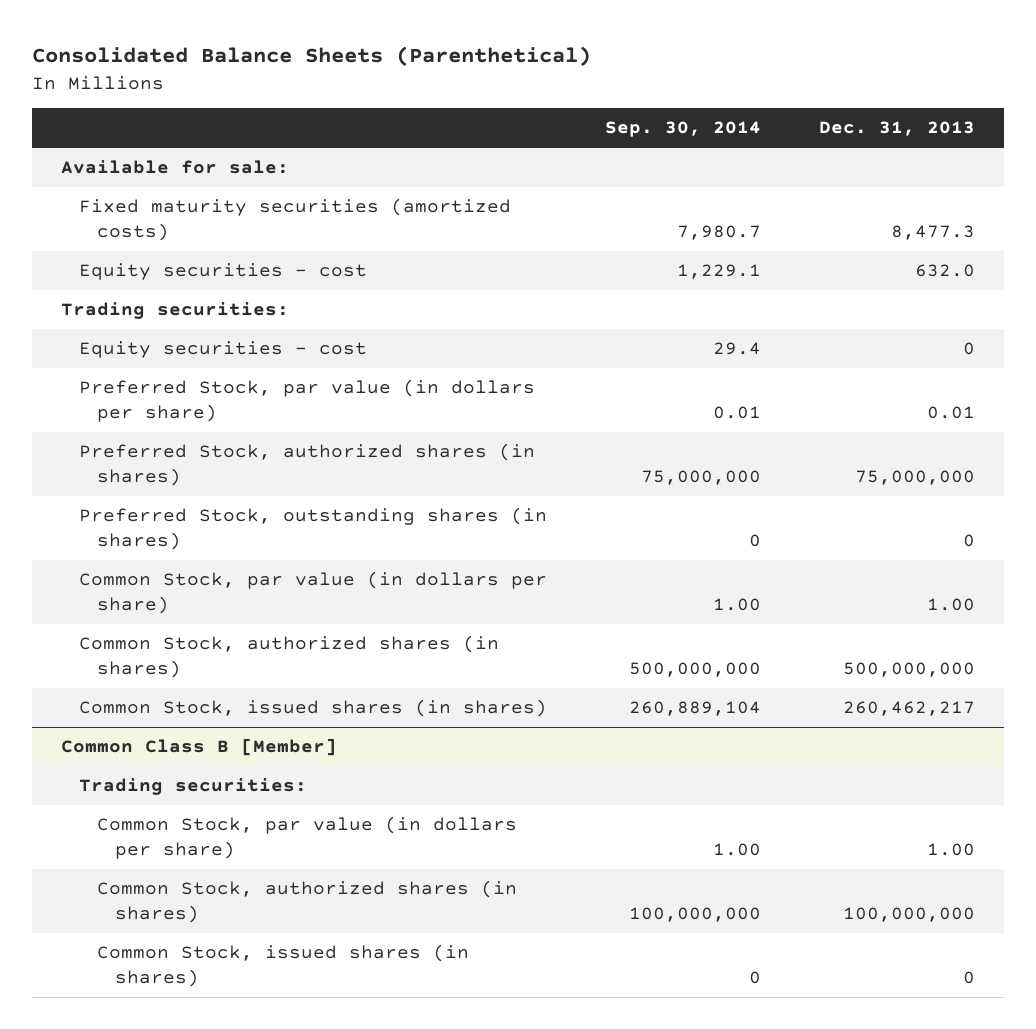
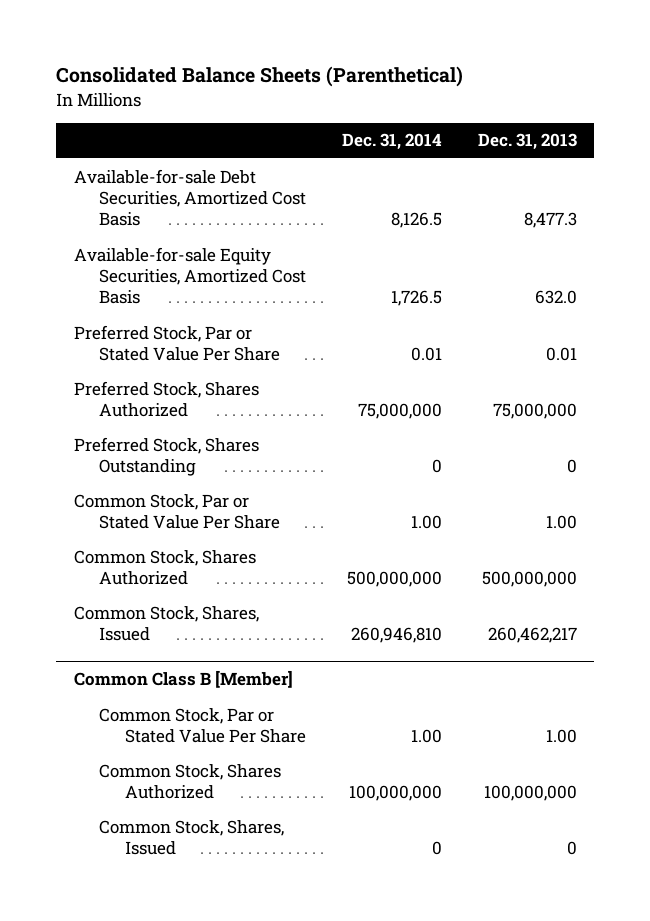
- | Sep. 30, 2014 | Dec. 31, 2013
+ | Dec. 31, 2014 | Dec. 31, 2013
- Available for sale:
- Fixed maturity securities (amortized costs) | 7,980.7 | 8,477.3
- Equity securities - cost | 1,229.1 | 632.0
- Trading securities:
- Equity securities - cost | 29.4 | 0
- Preferred Stock, par value (in dollars per share) | 0.01 | 0.01
- Preferred Stock, authorized shares (in shares) | 75,000,000 | 75,000,000
- Preferred Stock, outstanding shares (in shares) | 0 | 0
- Common Stock, par value (in dollars per share) | 1.00 | 1.00
- Common Stock, authorized shares (in shares) | 500,000,000 | 500,000,000
- Common Stock, issued shares (in shares) | 260,889,104 | 260,462,217
+ Available-for-sale Debt Securities, Amortized Cost Basis | 8,126.5 | 8,477.3
+ Available-for-sale Equity Securities, Amortized Cost Basis | 1,726.5 | 632.0
+ Preferred Stock, Par or Stated Value Per Share | 0.01 | 0.01
+ Preferred Stock, Shares Authorized | 75,000,000 | 75,000,000
+ Preferred Stock, Shares Outstanding | 0 | 0
+ Common Stock, Par or Stated Value Per Share | 1.00 | 1.00
+ Common Stock, Shares Authorized | 500,000,000 | 500,000,000
+ Common Stock, Shares, Issued | 260,946,810 | 260,462,217
@ Common Class B [Member]
- Trading securities:
- Common Stock, par value (in dollars per share) | 1.00 | 1.00
- Common Stock, authorized shares (in shares) | 100,000,000 | 100,000,000
- Common Stock, issued shares (in shares) | 0 | 0
+ Common Stock, Par or Stated Value Per Share | 1.00 | 1.00
+ Common Stock, Shares Authorized | 100,000,000 | 100,000,000
+ Common Stock, Shares, Issued | 0 | 0

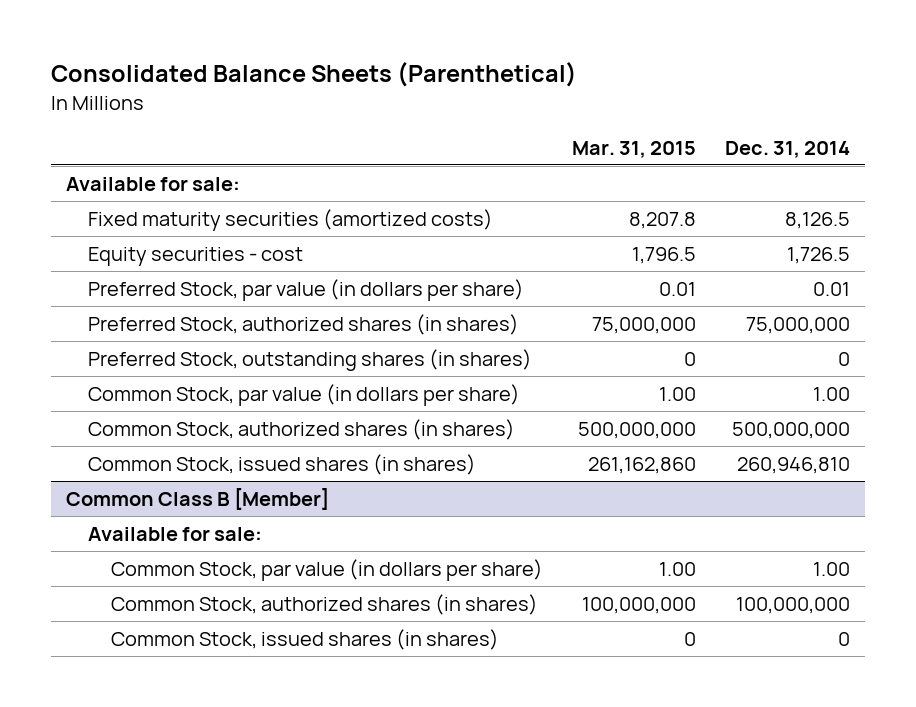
- | Dec. 31, 2014 | Dec. 31, 2013
+ | Mar. 31, 2015 | Dec. 31, 2014
- Available-for-sale Debt Securities, Amortized Cost Basis | 8,126.5 | 8,477.3
- Available-for-sale Equity Securities, Amortized Cost Basis | 1,726.5 | 632.0
- Preferred Stock, Par or Stated Value Per Share | 0.01 | 0.01
- Preferred Stock, Shares Authorized | 75,000,000 | 75,000,000
- Preferred Stock, Shares Outstanding | 0 | 0
- Common Stock, Par or Stated Value Per Share | 1.00 | 1.00
- Common Stock, Shares Authorized | 500,000,000 | 500,000,000
- Common Stock, Shares, Issued | 260,946,810 | 260,462,217
+ Available for sale:
+ Fixed maturity securities (amortized costs) | 8,207.8 | 8,126.5
+ Equity securities - cost | 1,796.5 | 1,726.5
+ Preferred Stock, par value (in dollars per share) | 0.01 | 0.01
+ Preferred Stock, authorized shares (in shares) | 75,000,000 | 75,000,000
+ Preferred Stock, outstanding shares (in shares) | 0 | 0
+ Common Stock, par value (in dollars per share) | 1.00 | 1.00
+ Common Stock, authorized shares (in shares) | 500,000,000 | 500,000,000
+ Common Stock, issued shares (in shares) | 261,162,860 | 260,946,810
@ Common Class B [Member]
- Common Stock, Par or Stated Value Per Share | 1.00 | 1.00
- Common Stock, Shares Authorized | 100,000,000 | 100,000,000
- Common Stock, Shares, Issued | 0 | 0
+ Available for sale:
+ Common Stock, par value (in dollars per share) | 1.00 | 1.00
+ Common Stock, authorized shares (in shares) | 100,000,000 | 100,000,000
+ Common Stock, issued shares (in shares) | 0 | 0

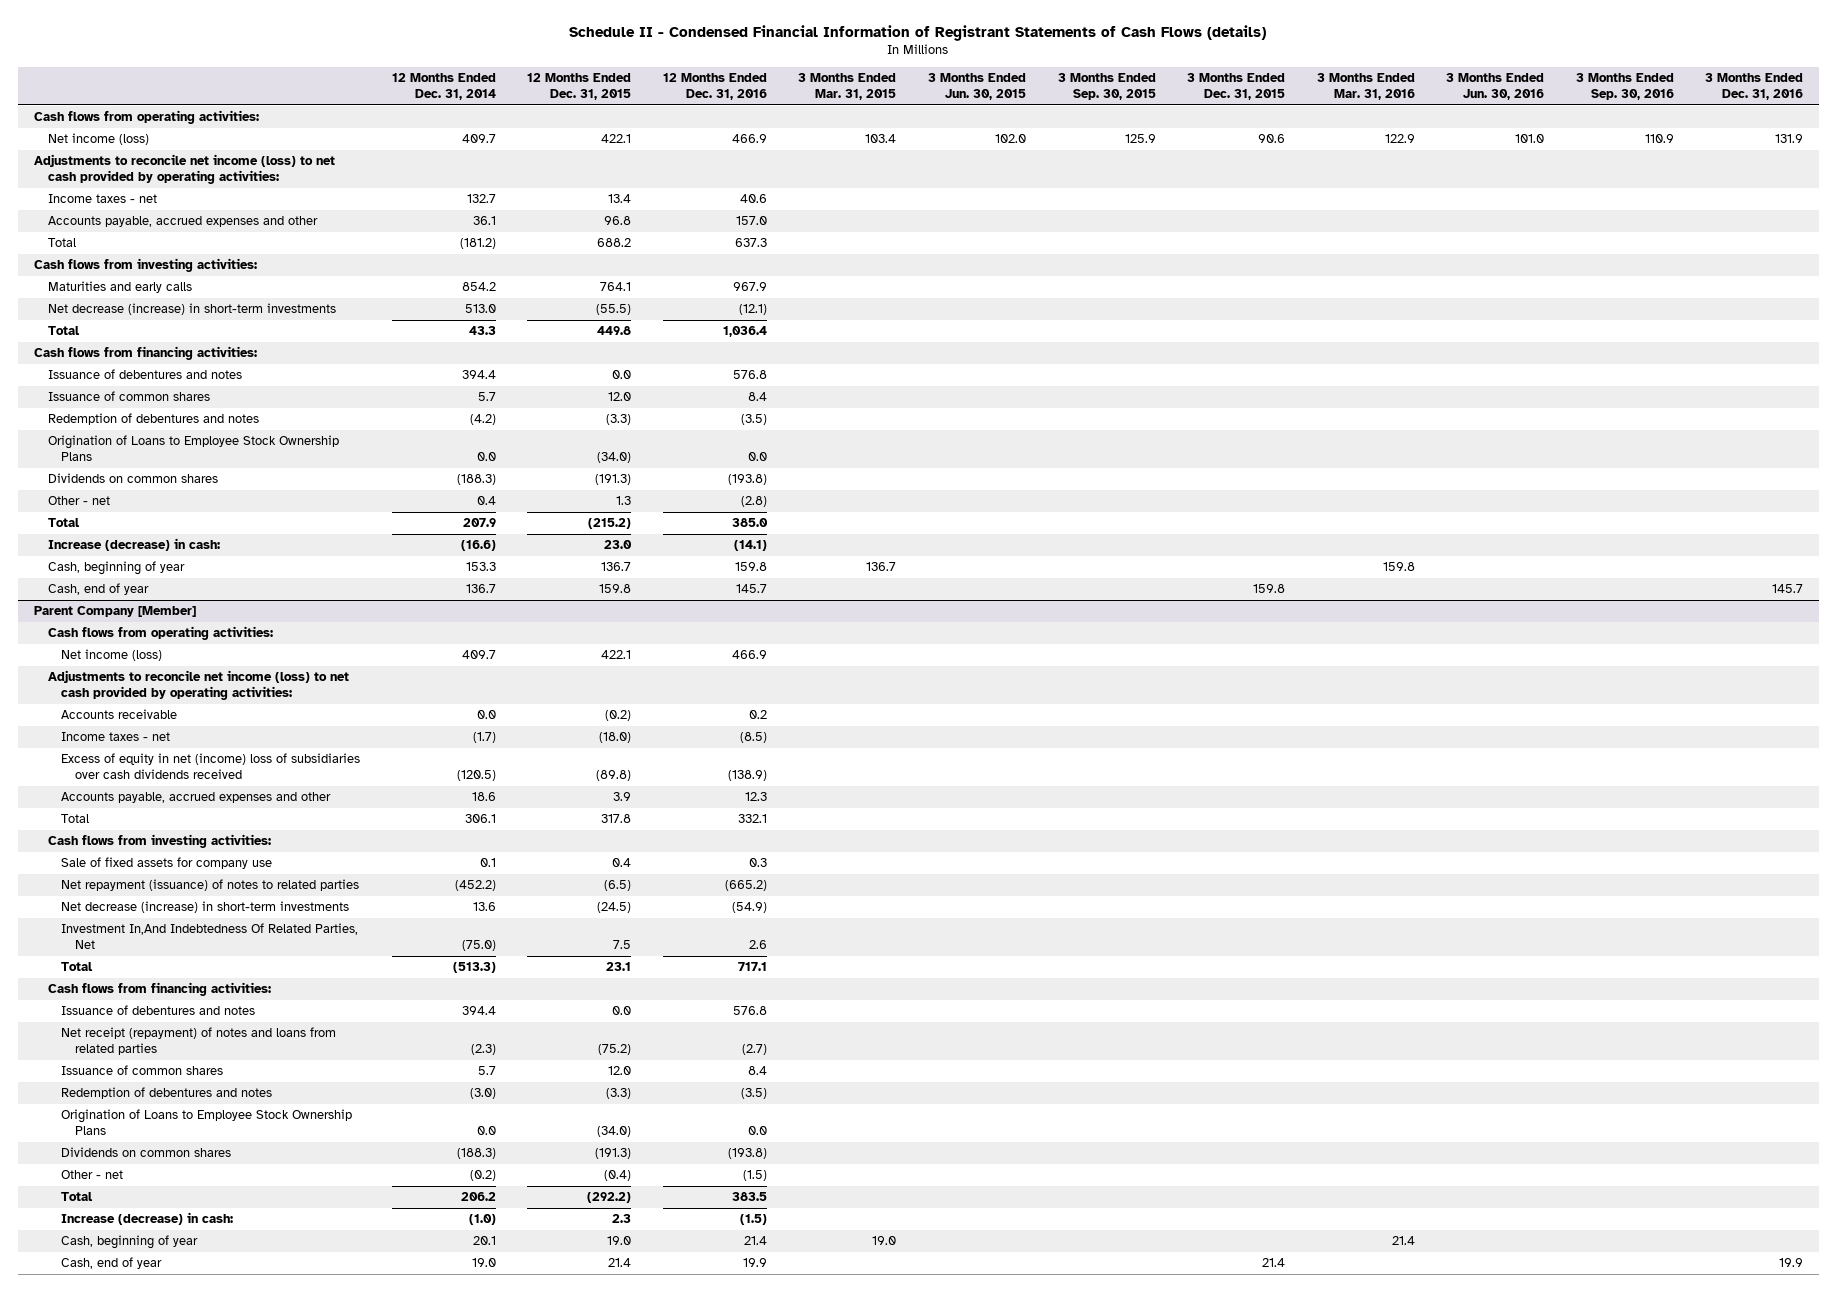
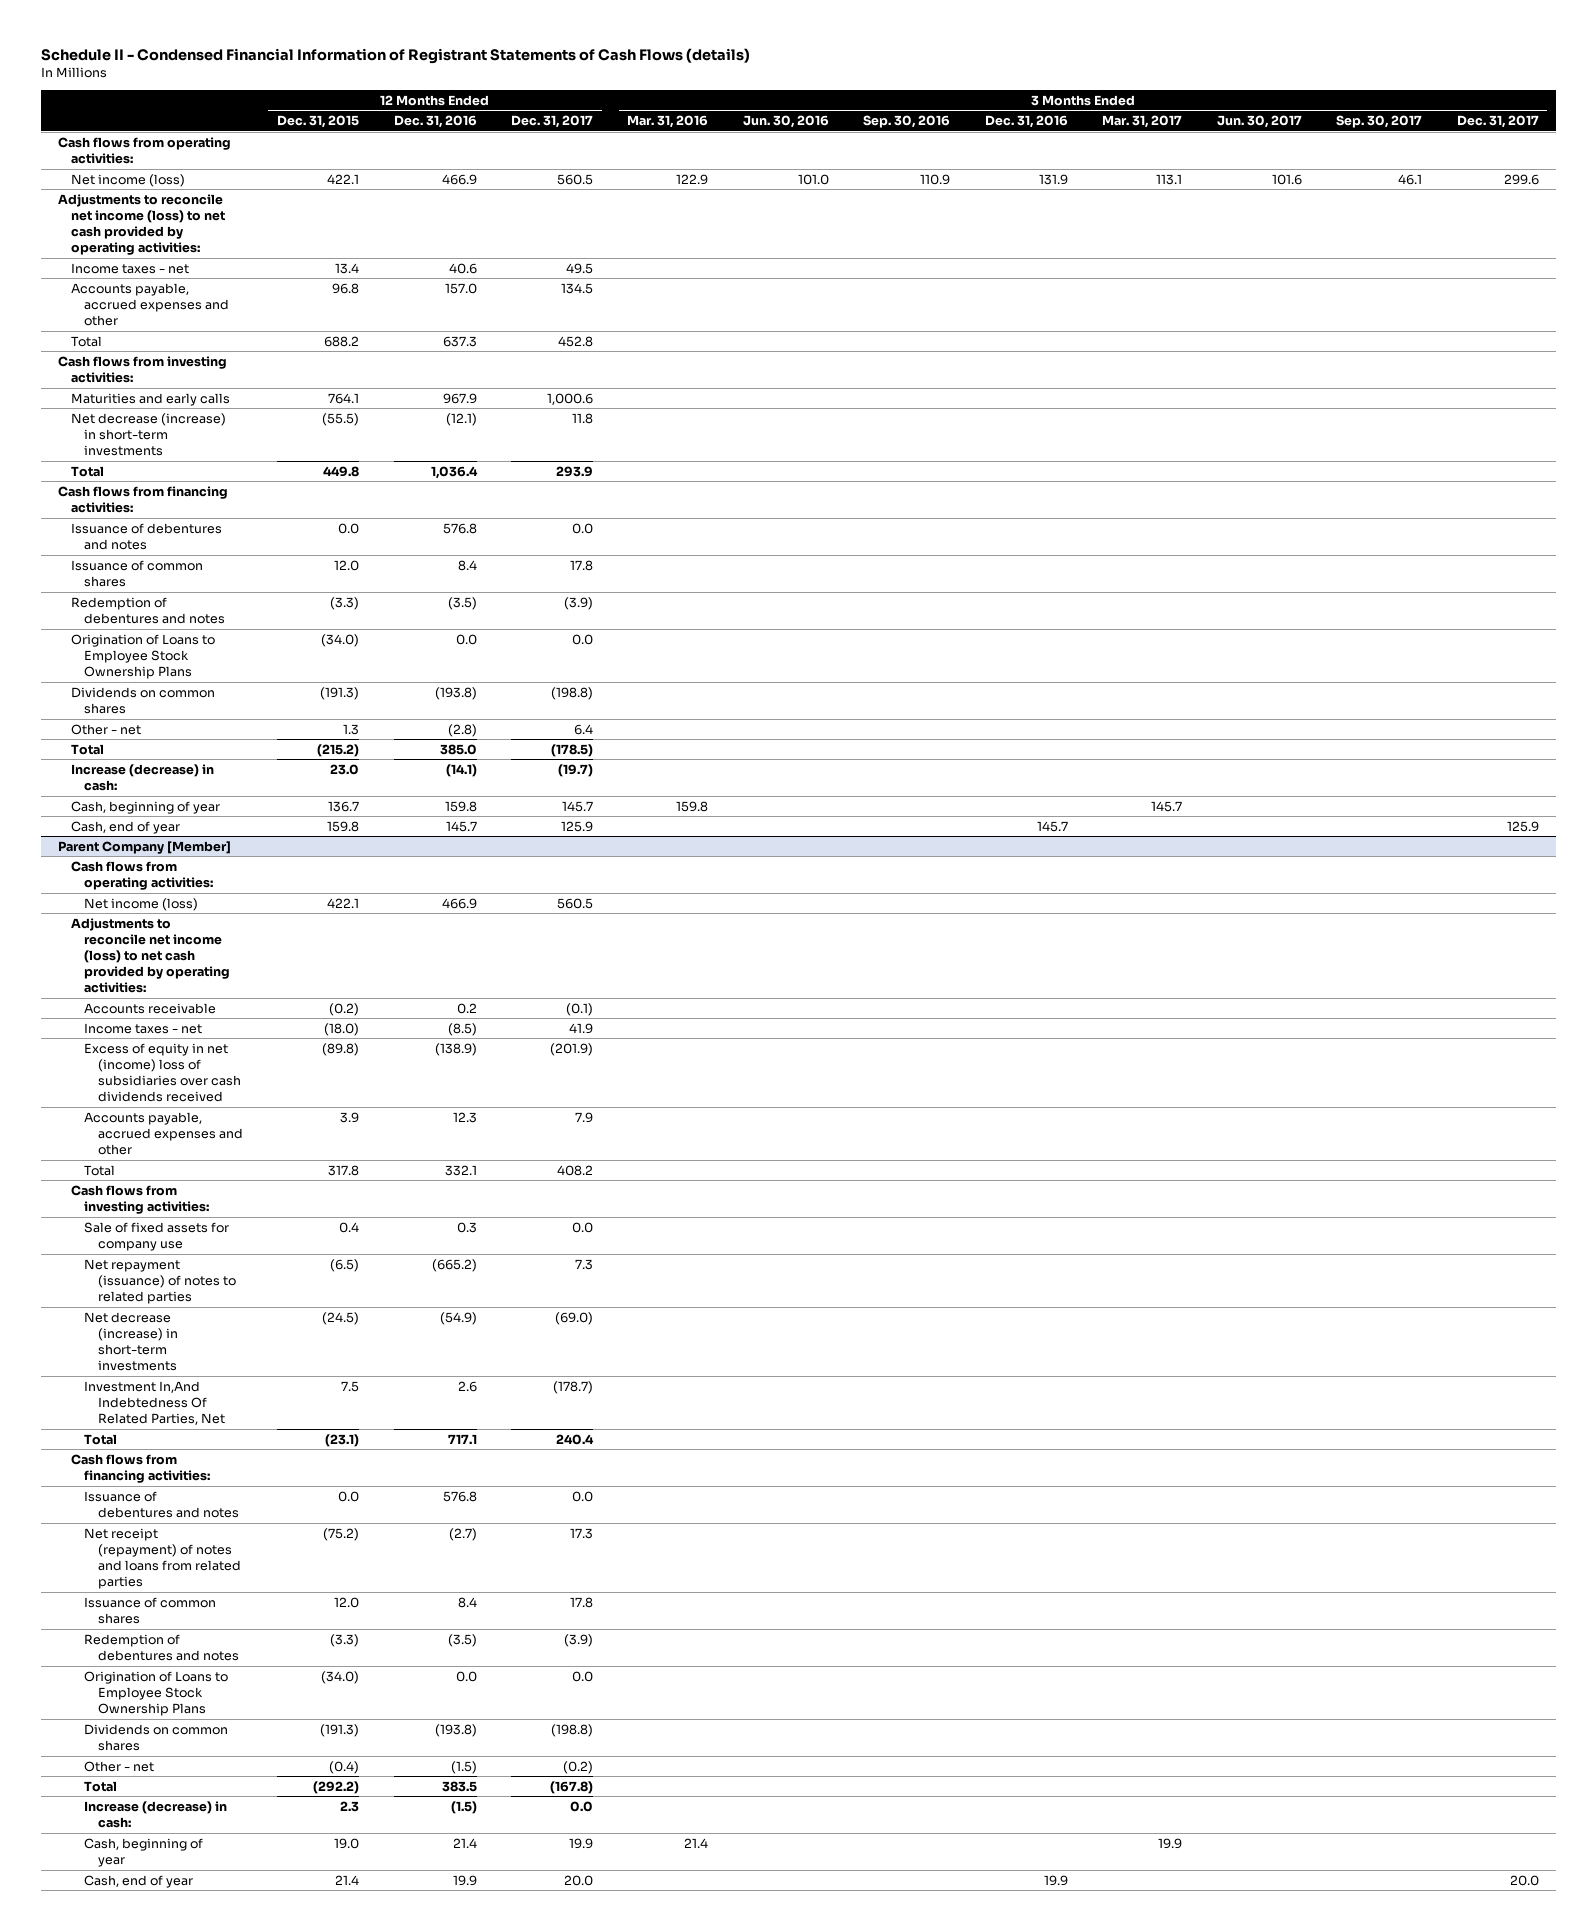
- | 12 Months Ended Dec. 31, 2014 | 12 Months Ended Dec. 31, 2015 | 12 Months Ended Dec. 31, 2016 | 3 Months Ended Mar. 31, 2015 | 3 Months Ended Jun. 30, 2015 | 3 Months Ended Sep. 30, 2015 | 3 Months Ended Dec. 31, 2015 | 3 Months Ended Mar. 31, 2016 | 3 Months Ended Jun. 30, 2016 | 3 Months Ended Sep. 30, 2016 | 3 Months Ended Dec. 31, 2016
+ | 12 Months Ended Dec. 31, 2015 | 12 Months Ended Dec. 31, 2016 | 12 Months Ended Dec. 31, 2017 | 3 Months Ended Mar. 31, 2016 | 3 Months Ended Jun. 30, 2016 | 3 Months Ended Sep. 30, 2016 | 3 Months Ended Dec. 31, 2016 | 3 Months Ended Mar. 31, 2017 | 3 Months Ended Jun. 30, 2017 | 3 Months Ended Sep. 30, 2017 | 3 Months Ended Dec. 31, 2017
@ Parent Company [Member]
- Total | (513.3) | 23.1 | 717.1 | | | | | | | |
+ Total | (23.1) | 717.1 | 240.4 | | | | | | | |

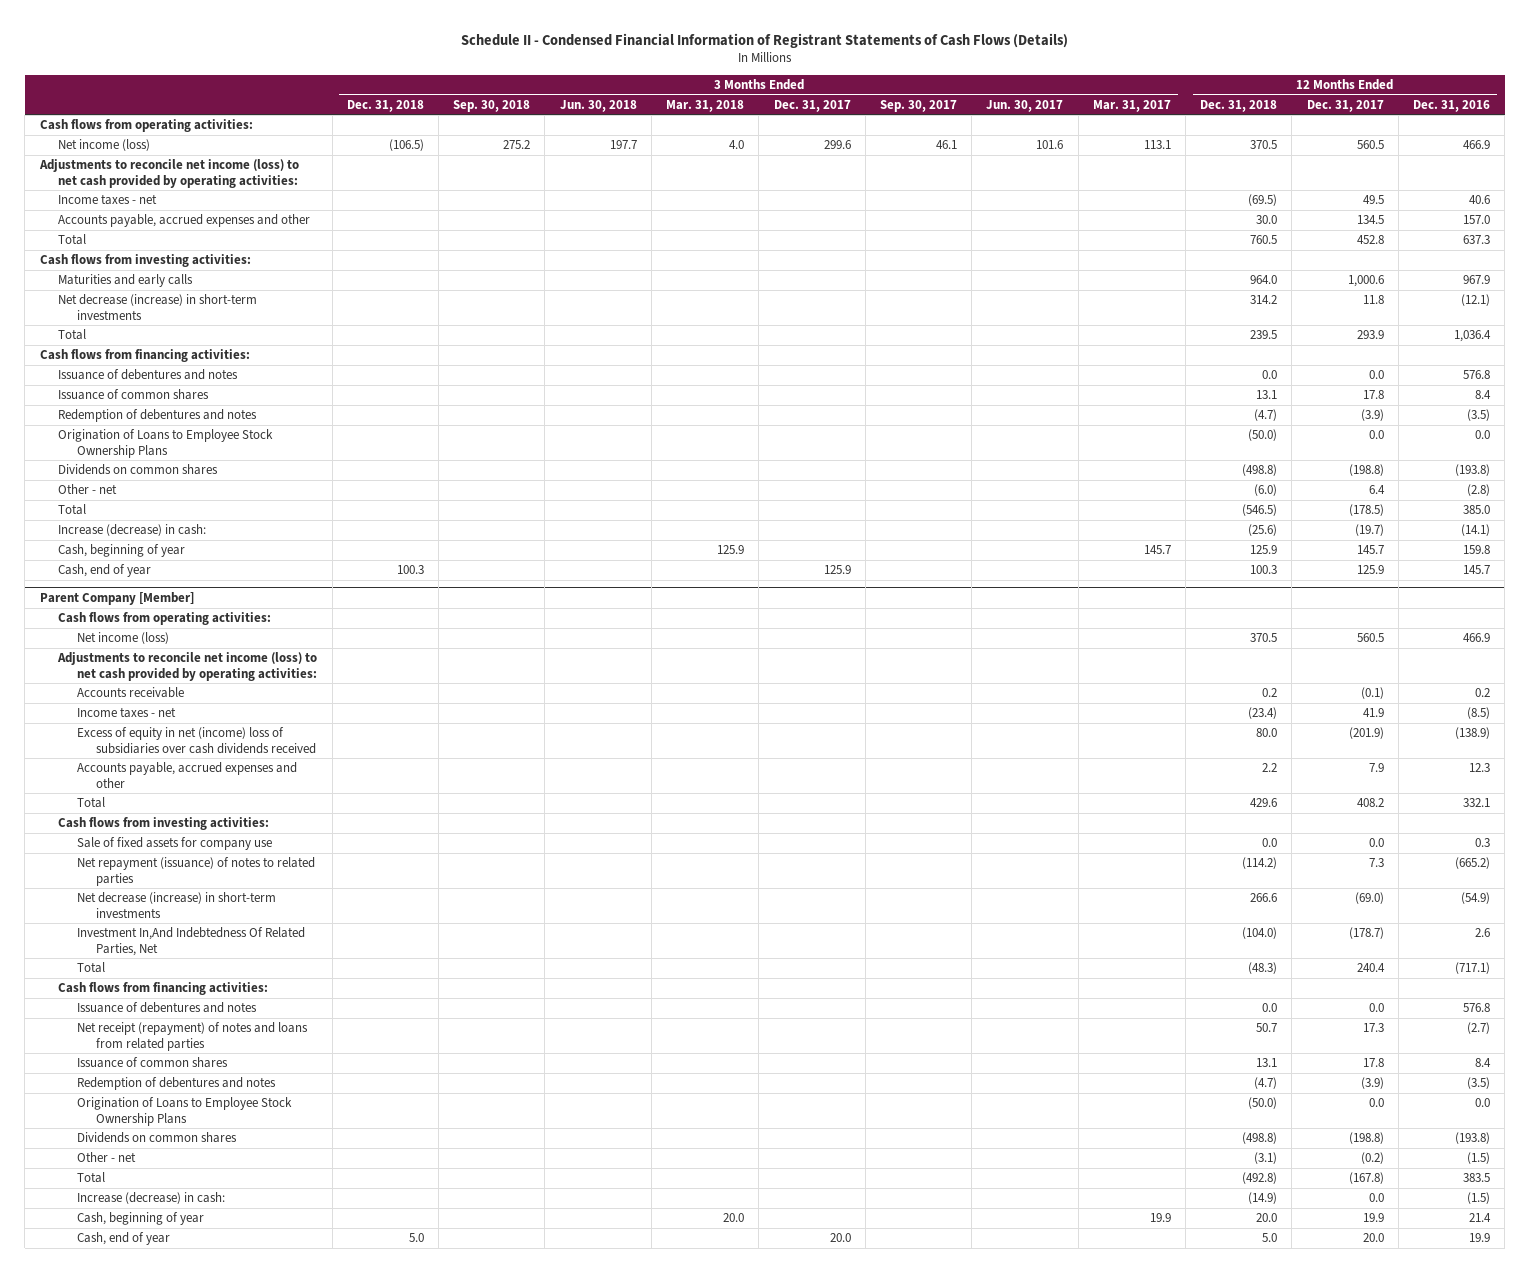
- Schedule II - Condensed Financial Information of Registrant Statements of Cash Flows (details)
+ Schedule II - Condensed Financial Information of Registrant Statements of Cash Flows (Details)
- | 12 Months Ended Dec. 31, 2015 | 12 Months Ended Dec. 31, 2016 | 12 Months Ended Dec. 31, 2017 | 3 Months Ended Mar. 31, 2016 | 3 Months Ended Jun. 30, 2016 | 3 Months Ended Sep. 30, 2016 | 3 Months Ended Dec. 31, 2016 | 3 Months Ended Mar. 31, 2017 | 3 Months Ended Jun. 30, 2017 | 3 Months Ended Sep. 30, 2017 | 3 Months Ended Dec. 31, 2017
+ | 3 Months Ended Dec. 31, 2018 | 3 Months Ended Sep. 30, 2018 | 3 Months Ended Jun. 30, 2018 | 3 Months Ended Mar. 31, 2018 | 3 Months Ended Dec. 31, 2017 | 3 Months Ended Sep. 30, 2017 | 3 Months Ended Jun. 30, 2017 | 3 Months Ended Mar. 31, 2017 | 12 Months Ended Dec. 31, 2018 | 12 Months Ended Dec. 31, 2017 | 12 Months Ended Dec. 31, 2016
@ Parent Company [Member]
- Total | (23.1) | 717.1 | 240.4 | | | | | | | |
+ Total | | | | | | | | | (48.3) | 240.4 | (717.1)

